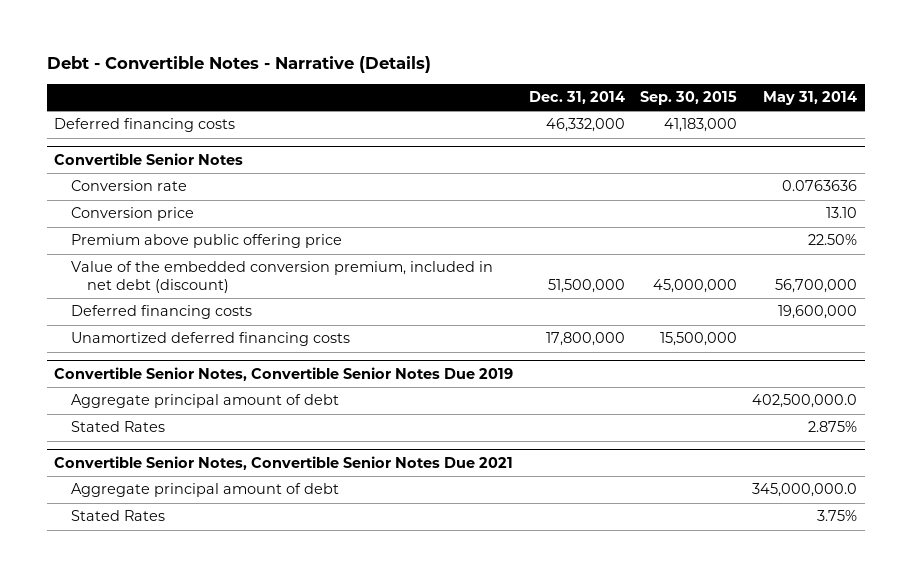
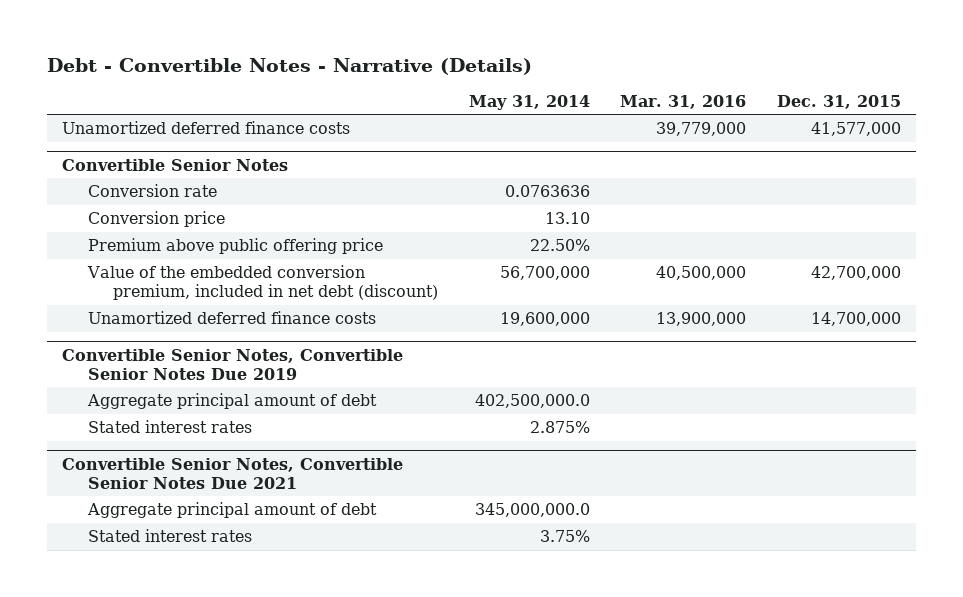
- | Dec. 31, 2014 | Sep. 30, 2015 | May 31, 2014
+ | May 31, 2014 | Mar. 31, 2016 | Dec. 31, 2015
- Deferred financing costs | 46,332,000 | 41,183,000 |
+ Unamortized deferred finance costs | | 39,779,000 | 41,577,000
@ Convertible Senior Notes
- Deferred financing costs | | | 19,600,000
- Unamortized deferred financing costs | 17,800,000 | 15,500,000 |
+ Unamortized deferred finance costs | 19,600,000 | 13,900,000 | 14,700,000
@ Convertible Senior Notes, Convertible Senior Notes Due 2019
- Stated Rates | | | 2.875%
+ Stated interest rates | 2.875% | |
@ Convertible Senior Notes, Convertible Senior Notes Due 2021
- Stated Rates | | | 3.75%
+ Stated interest rates | 3.75% | |

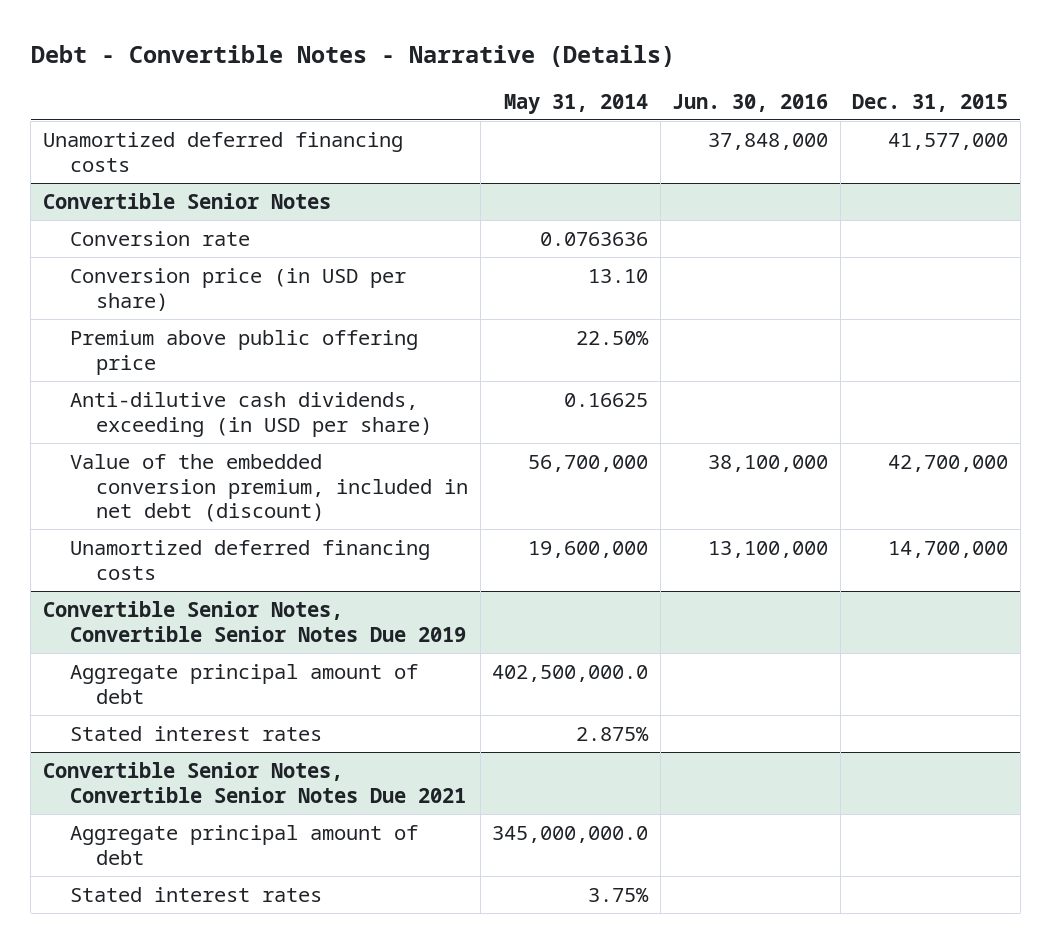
- | May 31, 2014 | Mar. 31, 2016 | Dec. 31, 2015
+ | May 31, 2014 | Jun. 30, 2016 | Dec. 31, 2015
- Unamortized deferred finance costs | | 39,779,000 | 41,577,000
+ Unamortized deferred financing costs | | 37,848,000 | 41,577,000
@ Convertible Senior Notes
- Conversion price | 13.10 | |
+ Conversion price (in USD per share) | 13.10 | |
+ Anti-dilutive cash dividends, exceeding (in USD per share) | 0.16625 | |
- Unamortized deferred finance costs | 19,600,000 | 13,900,000 | 14,700,000
+ Unamortized deferred financing costs | 19,600,000 | 13,100,000 | 14,700,000

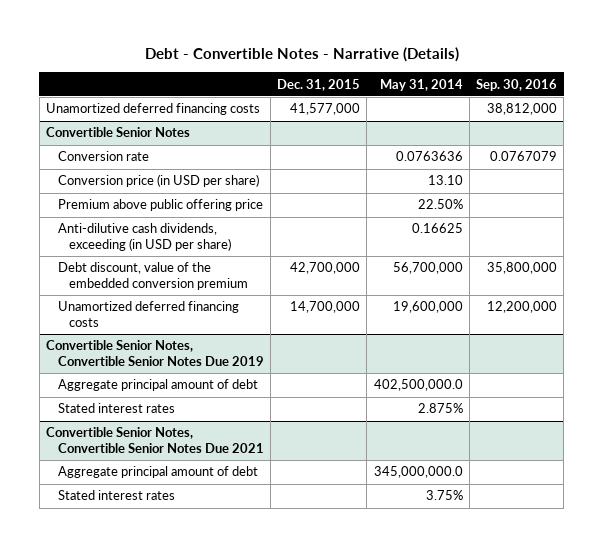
- | May 31, 2014 | Jun. 30, 2016 | Dec. 31, 2015
+ | Dec. 31, 2015 | May 31, 2014 | Sep. 30, 2016
@ Convertible Senior Notes
- Value of the embedded conversion premium, included in net debt (discount) | 56,700,000 | 38,100,000 | 42,700,000
+ Debt discount, value of the embedded conversion premium | 42,700,000 | 56,700,000 | 35,800,000

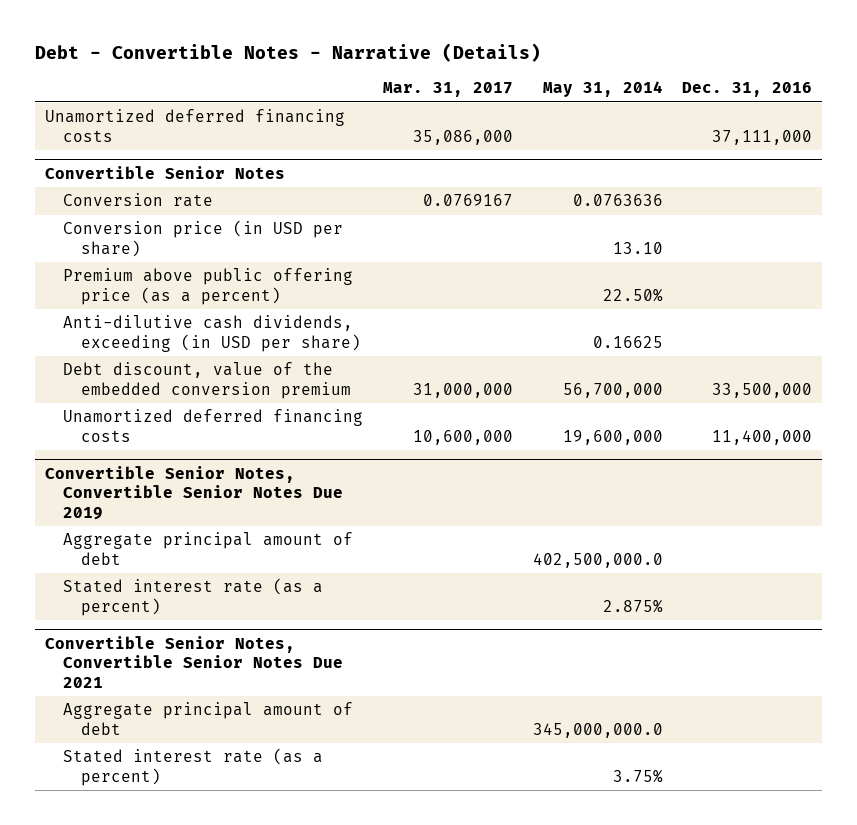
- | Dec. 31, 2015 | May 31, 2014 | Sep. 30, 2016
+ | Mar. 31, 2017 | May 31, 2014 | Dec. 31, 2016
@ Convertible Senior Notes
- Premium above public offering price | | 22.50% |
+ Premium above public offering price (as a percent) | | 22.50% |
@ Convertible Senior Notes, Convertible Senior Notes Due 2019
- Stated interest rates | | 2.875% |
+ Stated interest rate (as a percent) | | 2.875% |
@ Convertible Senior Notes, Convertible Senior Notes Due 2021
- Stated interest rates | | 3.75% |
+ Stated interest rate (as a percent) | | 3.75% |

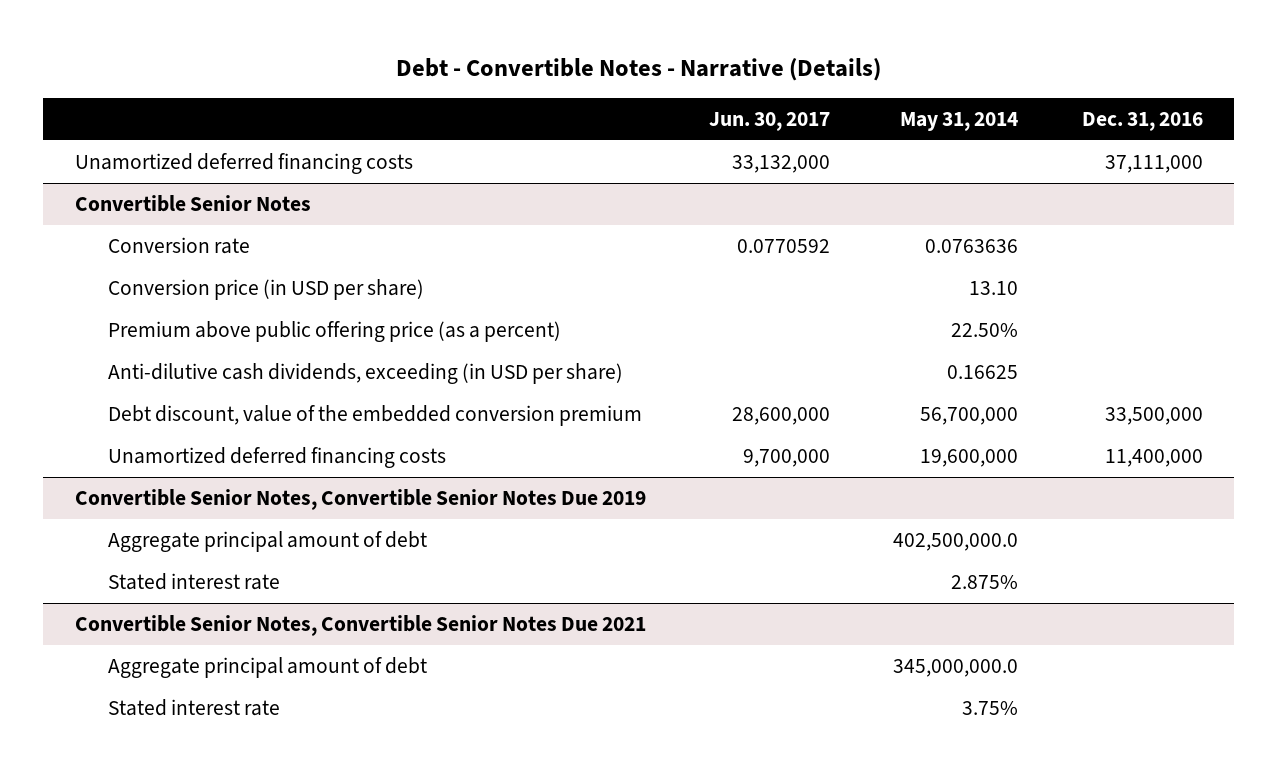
- | Mar. 31, 2017 | May 31, 2014 | Dec. 31, 2016
+ | Jun. 30, 2017 | May 31, 2014 | Dec. 31, 2016
@ Convertible Senior Notes, Convertible Senior Notes Due 2019
- Stated interest rate (as a percent) | | 2.875% |
+ Stated interest rate | | 2.875% |
@ Convertible Senior Notes, Convertible Senior Notes Due 2021
- Stated interest rate (as a percent) | | 3.75% |
+ Stated interest rate | | 3.75% |

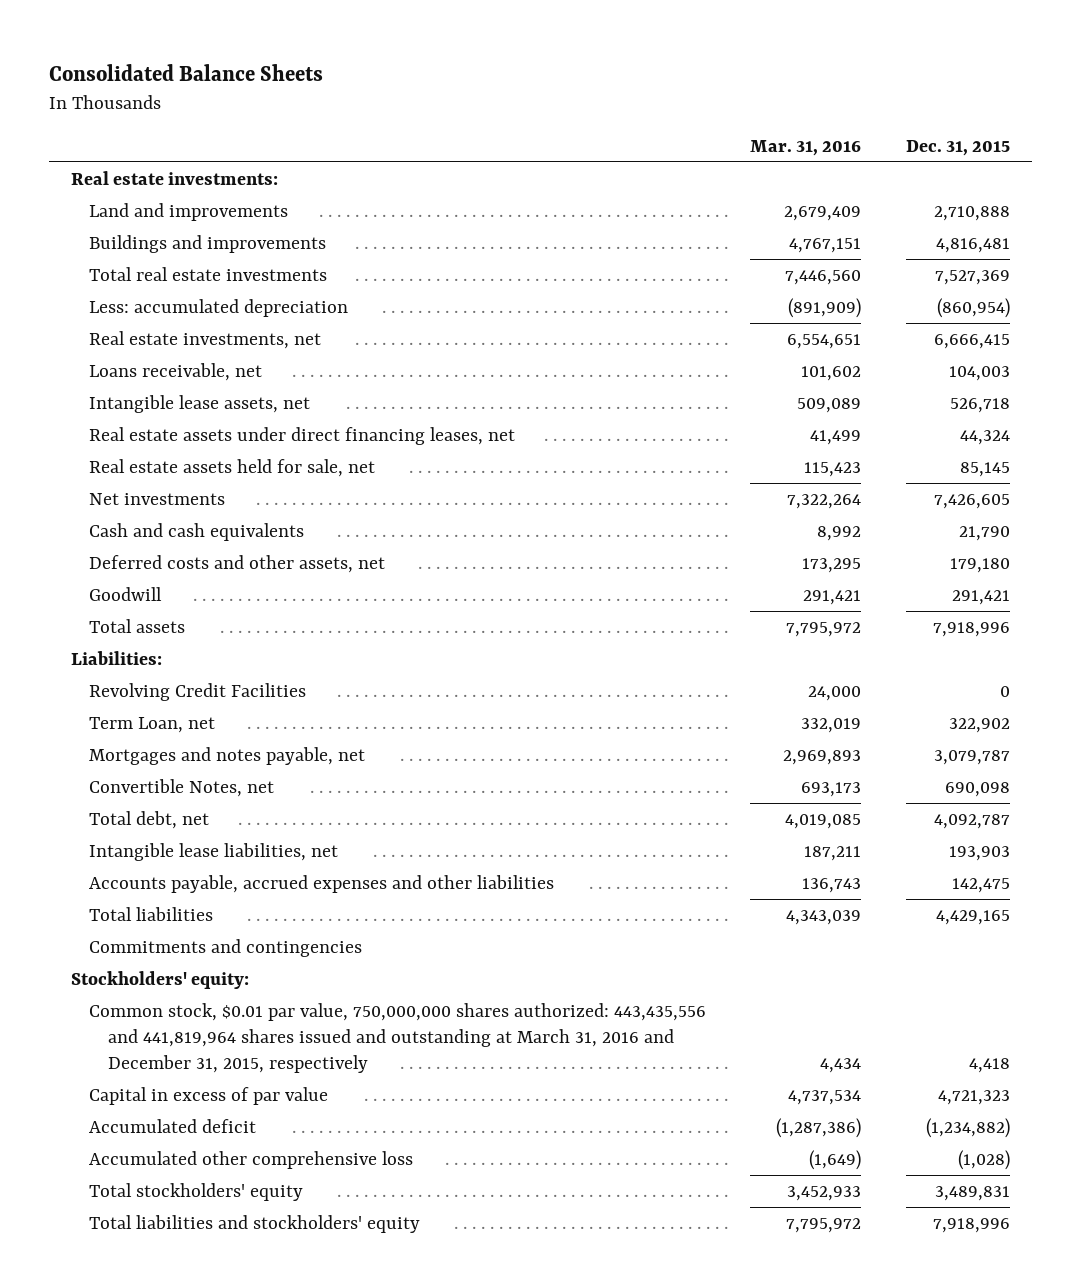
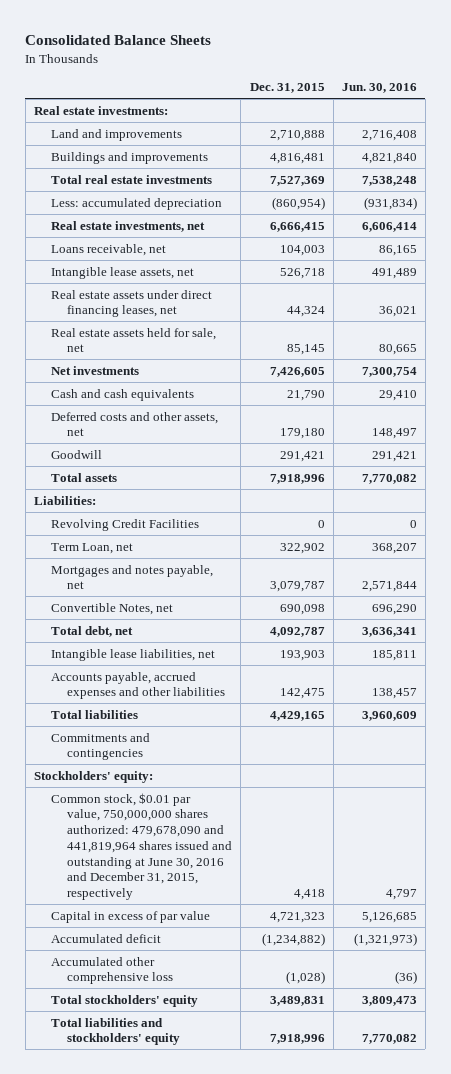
- | Mar. 31, 2016 | Dec. 31, 2015
+ | Dec. 31, 2015 | Jun. 30, 2016
- Common stock, $0.01 par value, 750,000,000 shares authorized: 443,435,556 and 441,819,964 shares issued and outstanding at March 31, 2016 and December 31, 2015, respectively | 4,434 | 4,418
+ Common stock, $0.01 par value, 750,000,000 shares authorized: 479,678,090 and 441,819,964 shares issued and outstanding at June 30, 2016 and December 31, 2015, respectively | 4,418 | 4,797

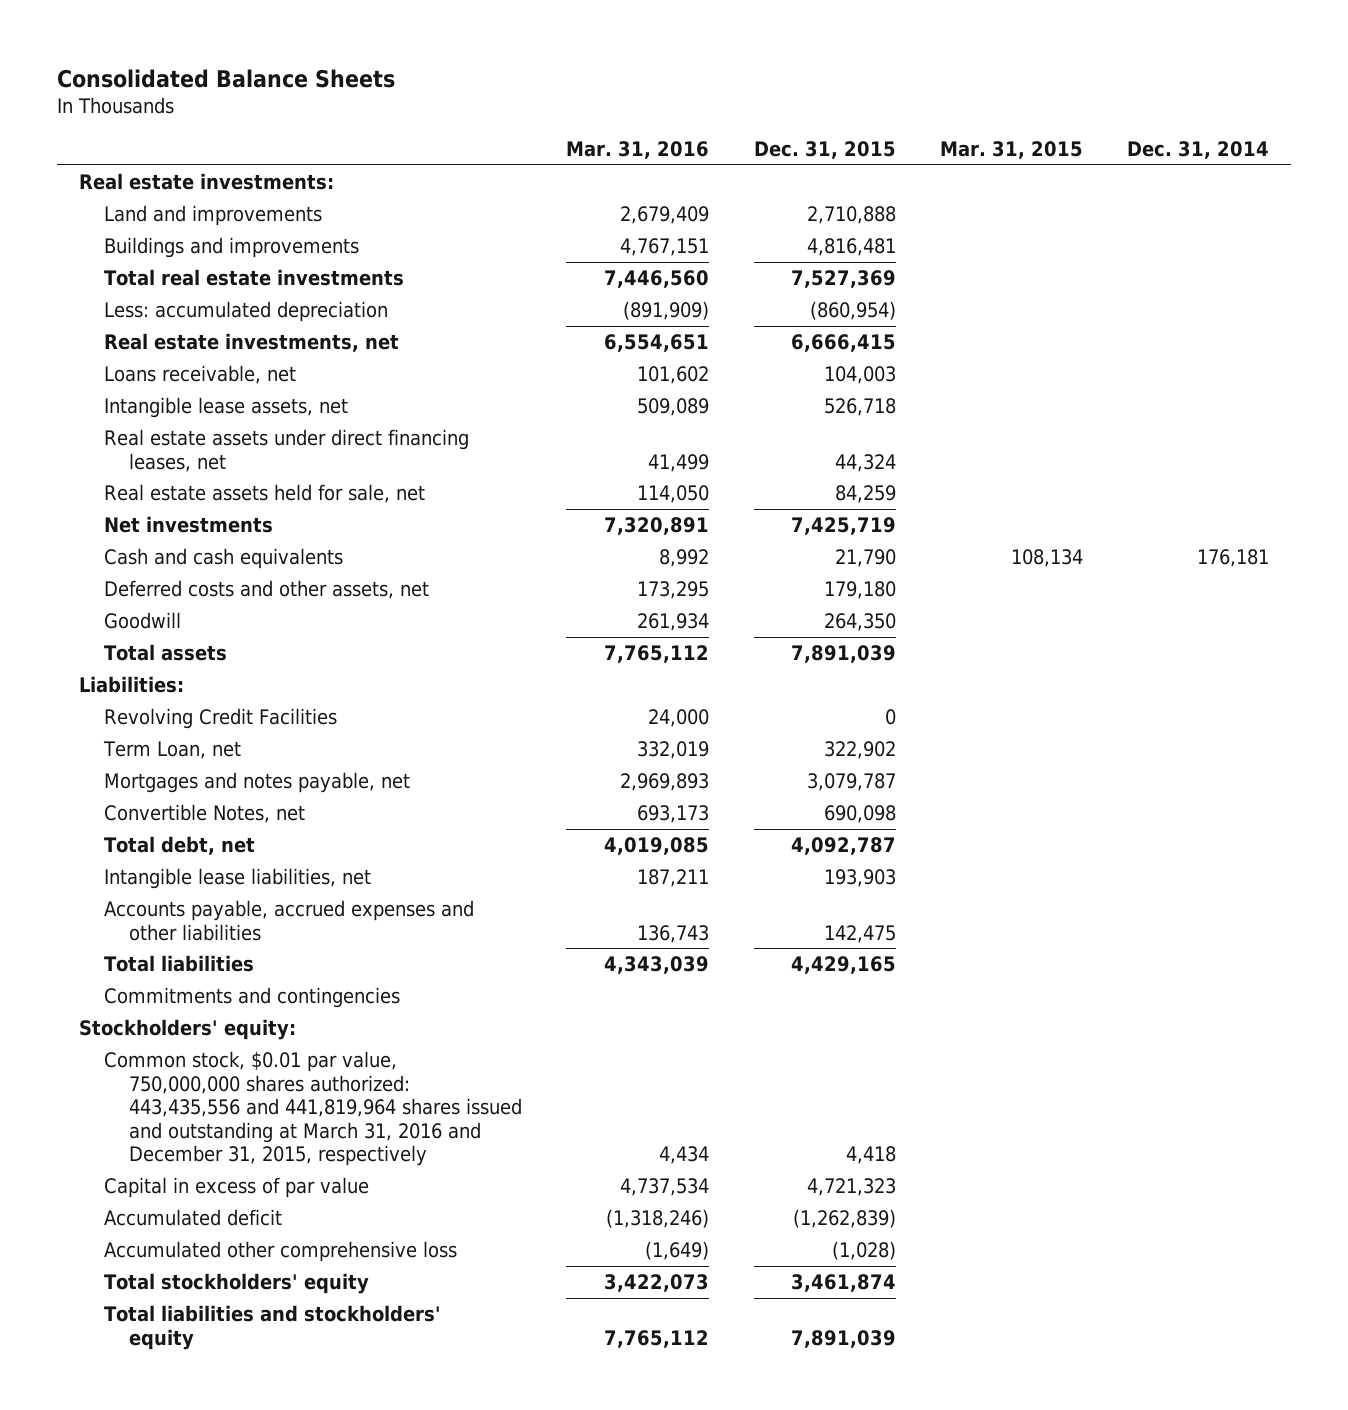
- | Dec. 31, 2015 | Jun. 30, 2016
+ | Mar. 31, 2016 | Dec. 31, 2015 | Mar. 31, 2015 | Dec. 31, 2014
- Real estate assets held for sale, net | 85,145 | 80,665
- Net investments | 7,426,605 | 7,300,754
+ Real estate assets held for sale, net | 114,050 | 84,259 | |
+ Net investments | 7,320,891 | 7,425,719 | |
- Goodwill | 291,421 | 291,421
- Total assets | 7,918,996 | 7,770,082
+ Goodwill | 261,934 | 264,350 | |
+ Total assets | 7,765,112 | 7,891,039 | |
- Common stock, $0.01 par value, 750,000,000 shares authorized: 479,678,090 and 441,819,964 shares issued and outstanding at June 30, 2016 and December 31, 2015, respectively | 4,418 | 4,797
+ Common stock, $0.01 par value, 750,000,000 shares authorized: 443,435,556 and 441,819,964 shares issued and outstanding at March 31, 2016 and December 31, 2015, respectively | 4,434 | 4,418 | |
- Accumulated deficit | (1,234,882) | (1,321,973)
+ Accumulated deficit | (1,318,246) | (1,262,839) | |
- Total stockholders' equity | 3,489,831 | 3,809,473
- Total liabilities and stockholders' equity | 7,918,996 | 7,770,082
+ Total stockholders' equity | 3,422,073 | 3,461,874 | |
+ Total liabilities and stockholders' equity | 7,765,112 | 7,891,039 | |

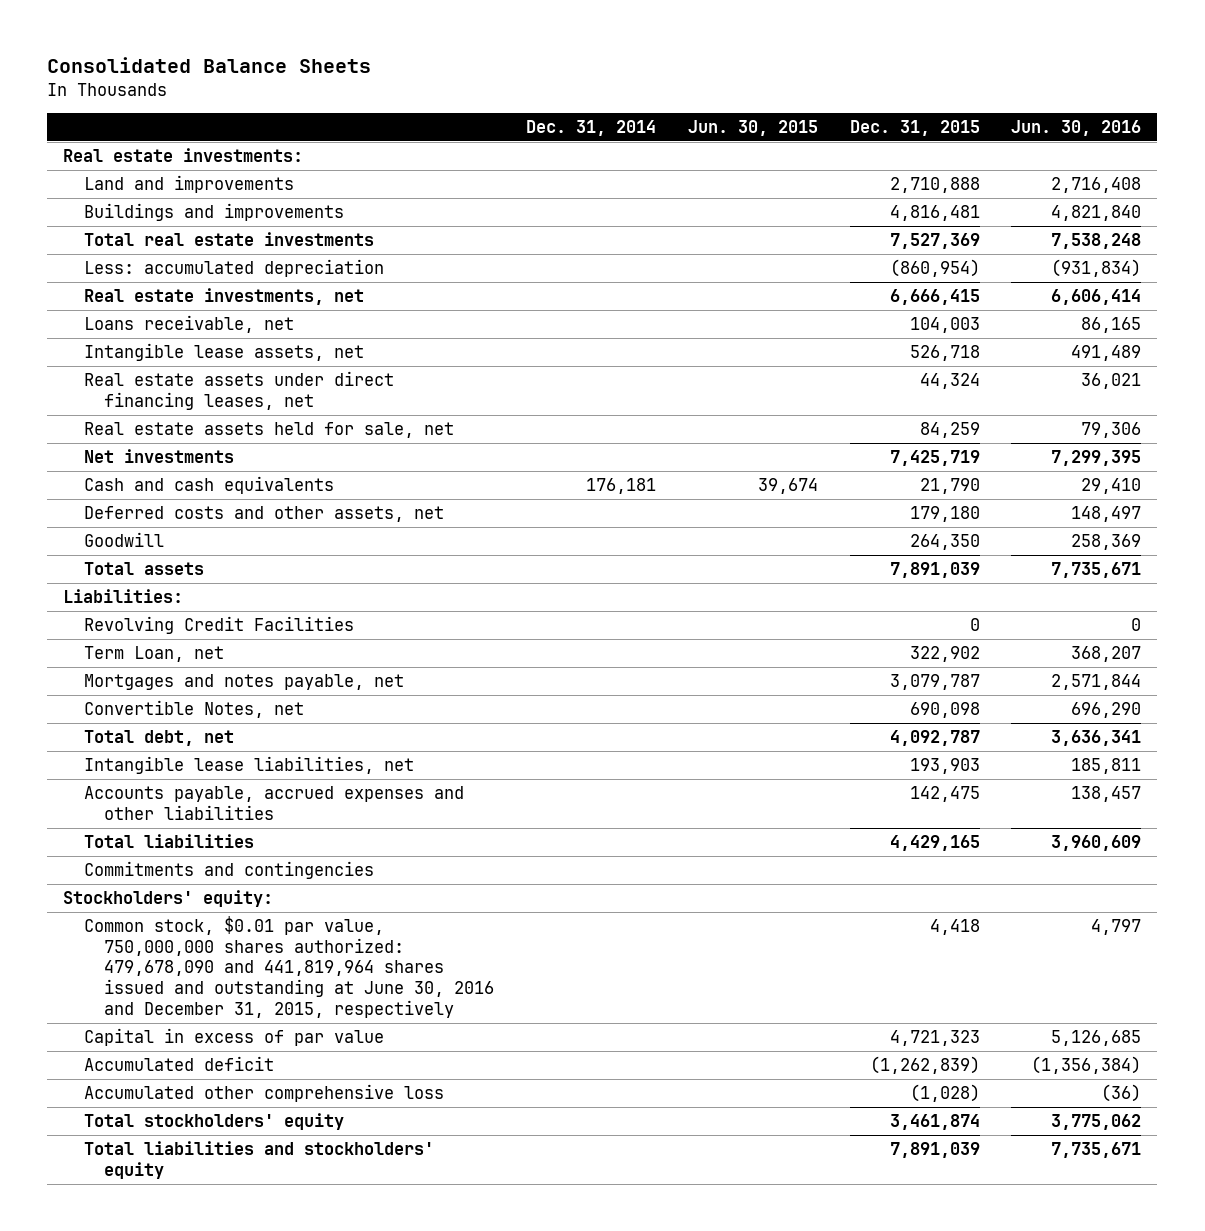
- | Mar. 31, 2016 | Dec. 31, 2015 | Mar. 31, 2015 | Dec. 31, 2014
+ | Dec. 31, 2014 | Jun. 30, 2015 | Dec. 31, 2015 | Jun. 30, 2016
- Common stock, $0.01 par value, 750,000,000 shares authorized: 443,435,556 and 441,819,964 shares issued and outstanding at March 31, 2016 and December 31, 2015, respectively | 4,434 | 4,418 | |
+ Common stock, $0.01 par value, 750,000,000 shares authorized: 479,678,090 and 441,819,964 shares issued and outstanding at June 30, 2016 and December 31, 2015, respectively | | | 4,418 | 4,797

